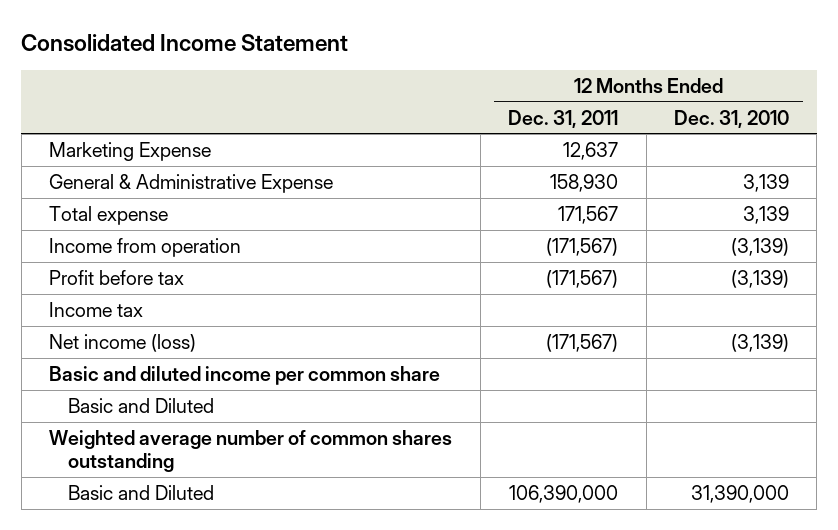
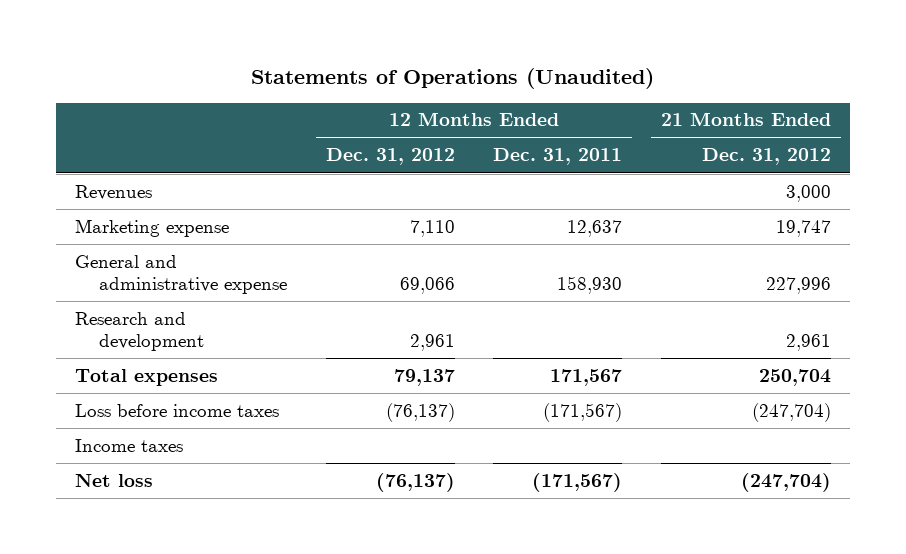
- Consolidated Income Statement
+ Statements of Operations (Unaudited)
- | 12 Months Ended Dec. 31, 2011 | 12 Months Ended Dec. 31, 2010
+ | 12 Months Ended Dec. 31, 2012 | 12 Months Ended Dec. 31, 2011 | 21 Months Ended Dec. 31, 2012
- Marketing Expense | 12,637 |
- General & Administrative Expense | 158,930 | 3,139
- Total expense | 171,567 | 3,139
- Income from operation | (171,567) | (3,139)
- Profit before tax | (171,567) | (3,139)
- Income tax
- Net income (loss) | (171,567) | (3,139)
- Basic and diluted income per common share
- Basic and Diluted
- Weighted average number of common shares outstanding
- Basic and Diluted | 106,390,000 | 31,390,000
+ Revenues | | | 3,000
+ Marketing expense | 7,110 | 12,637 | 19,747
+ General and administrative expense | 69,066 | 158,930 | 227,996
+ Research and development | 2,961 | | 2,961
+ Total expenses | 79,137 | 171,567 | 250,704
+ Loss before income taxes | (76,137) | (171,567) | (247,704)
+ Income taxes
+ Net loss | (76,137) | (171,567) | (247,704)

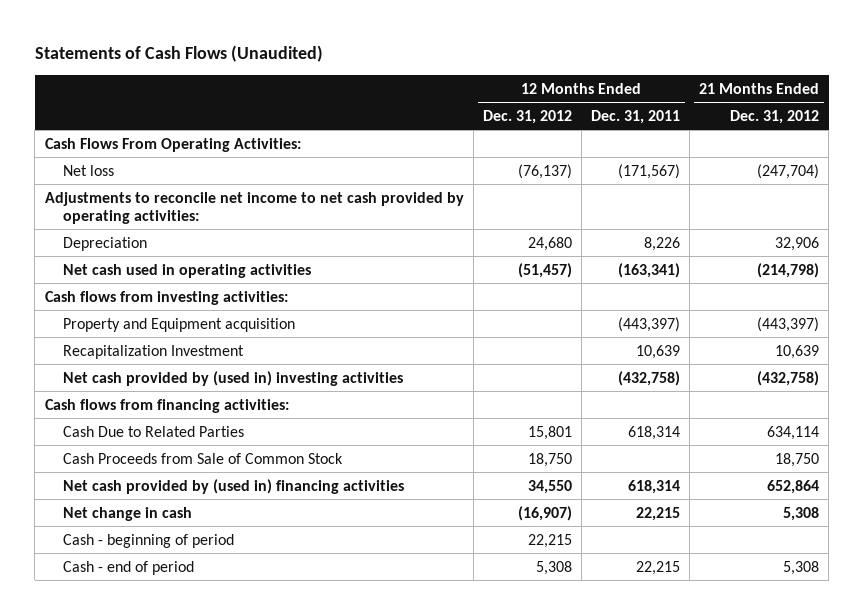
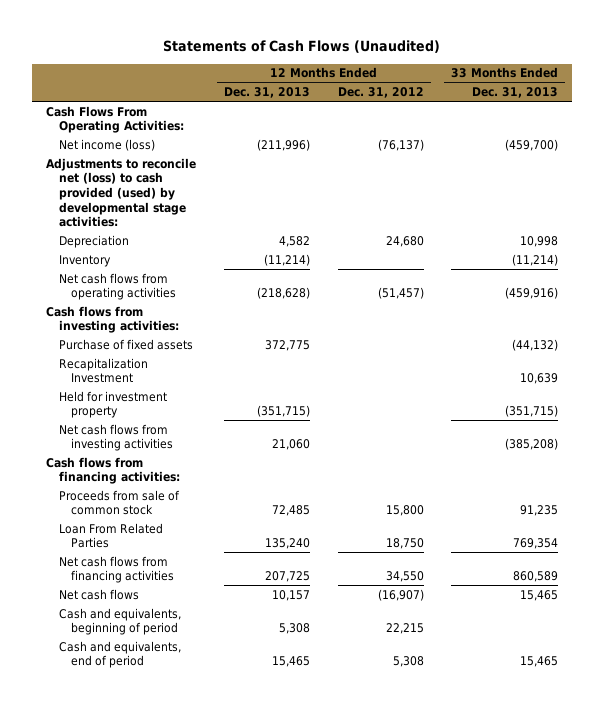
- | 12 Months Ended Dec. 31, 2012 | 12 Months Ended Dec. 31, 2011 | 21 Months Ended Dec. 31, 2012
+ | 12 Months Ended Dec. 31, 2013 | 12 Months Ended Dec. 31, 2012 | 33 Months Ended Dec. 31, 2013
- Net loss | (76,137) | (171,567) | (247,704)
- Adjustments to reconcile net income to net cash provided by operating activities:
+ Net income (loss) | (211,996) | (76,137) | (459,700)
+ Adjustments to reconcile net (loss) to cash provided (used) by developmental stage activities:
- Net cash used in operating activities | (51,457) | (163,341) | (214,798)
+ Inventory | (11,214) | | (11,214)
+ Net cash flows from operating activities | (218,628) | (51,457) | (459,916)
- Property and Equipment acquisition | | (443,397) | (443,397)
+ Purchase of fixed assets | 372,775 | | (44,132)
- Net cash provided by (used in) investing activities | | (432,758) | (432,758)
+ Held for investment property | (351,715) | | (351,715)
+ Net cash flows from investing activities | 21,060 | | (385,208)
- Cash Due to Related Parties | 15,801 | 618,314 | 634,114
- Cash Proceeds from Sale of Common Stock | 18,750 | | 18,750
- Net cash provided by (used in) financing activities | 34,550 | 618,314 | 652,864
- Net change in cash | (16,907) | 22,215 | 5,308
- Cash - beginning of period | 22,215 | |
- Cash - end of period | 5,308 | 22,215 | 5,308
+ Proceeds from sale of common stock | 72,485 | 15,800 | 91,235
+ Loan From Related Parties | 135,240 | 18,750 | 769,354
+ Net cash flows from financing activities | 207,725 | 34,550 | 860,589
+ Net cash flows | 10,157 | (16,907) | 15,465
+ Cash and equivalents, beginning of period | 5,308 | 22,215 |
+ Cash and equivalents, end of period | 15,465 | 5,308 | 15,465

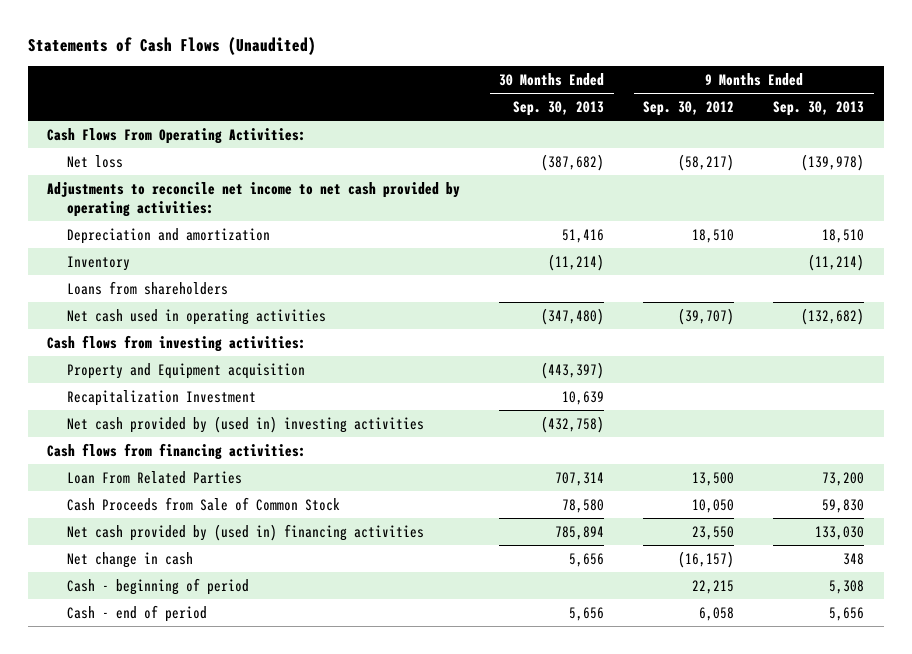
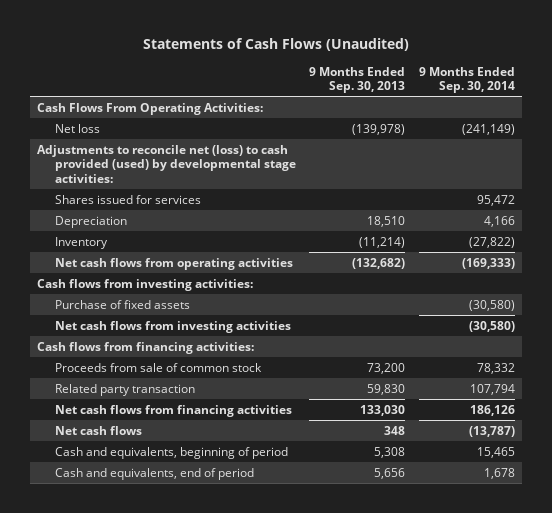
- | 30 Months Ended Sep. 30, 2013 | 9 Months Ended Sep. 30, 2012 | 9 Months Ended Sep. 30, 2013
+ | 9 Months Ended Sep. 30, 2013 | 9 Months Ended Sep. 30, 2014
- Adjustments to reconcile net income to net cash provided by operating activities:
- Depreciation and amortization | 51,416 | 18,510 | 18,510
+ Adjustments to reconcile net (loss) to cash provided (used) by developmental stage activities:
+ Shares issued for services | | 95,472
+ Depreciation | 18,510 | 4,166
- Loans from shareholders
- Net cash used in operating activities | (347,480) | (39,707) | (132,682)
+ Net cash flows from operating activities | (132,682) | (169,333)
- Property and Equipment acquisition | (443,397) | |
- Recapitalization Investment | 10,639 | |
- Net cash provided by (used in) investing activities | (432,758) | |
+ Purchase of fixed assets | | (30,580)
+ Net cash flows from investing activities | | (30,580)
- Loan From Related Parties | 707,314 | 13,500 | 73,200
- Cash Proceeds from Sale of Common Stock | 78,580 | 10,050 | 59,830
- Net cash provided by (used in) financing activities | 785,894 | 23,550 | 133,030
- Net change in cash | 5,656 | (16,157) | 348
- Cash - beginning of period | | 22,215 | 5,308
- Cash - end of period | 5,656 | 6,058 | 5,656
+ Proceeds from sale of common stock | 73,200 | 78,332
+ Related party transaction | 59,830 | 107,794
+ Net cash flows from financing activities | 133,030 | 186,126
+ Net cash flows | 348 | (13,787)
+ Cash and equivalents, beginning of period | 5,308 | 15,465
+ Cash and equivalents, end of period | 5,656 | 1,678

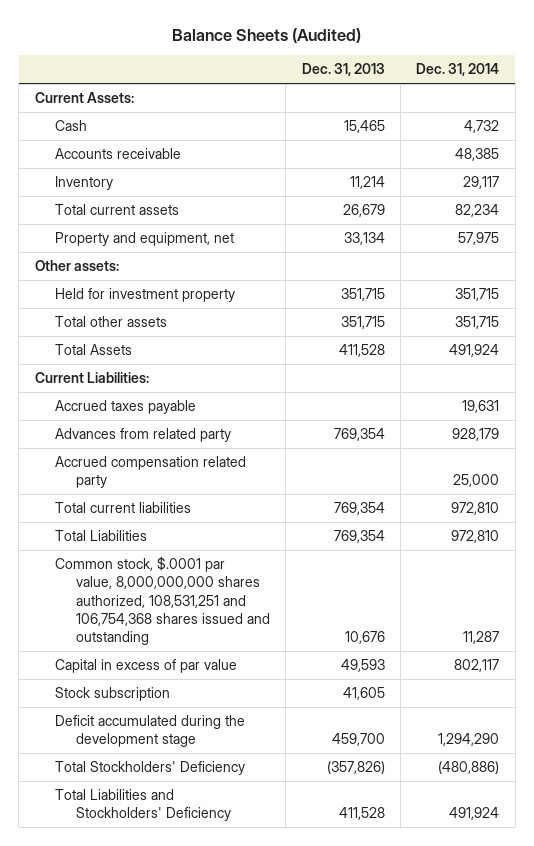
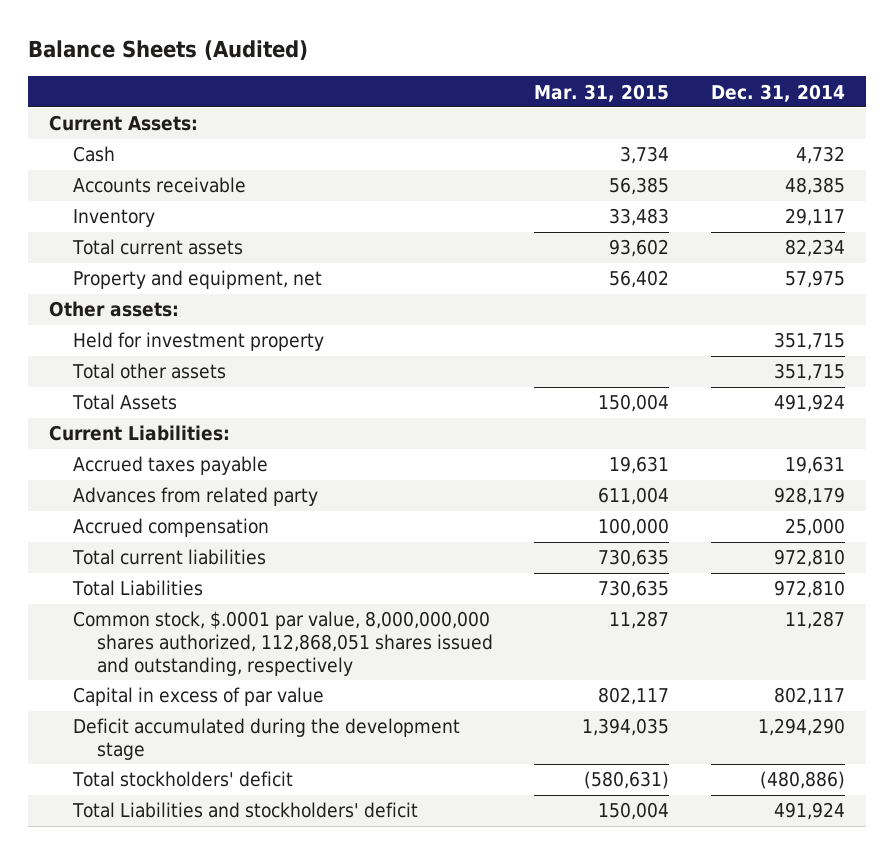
- | Dec. 31, 2013 | Dec. 31, 2014
+ | Mar. 31, 2015 | Dec. 31, 2014
- Accrued compensation related party | | 25,000
+ Accrued compensation | 100,000 | 25,000
- Common stock, $.0001 par value, 8,000,000,000 shares authorized, 108,531,251 and 106,754,368 shares issued and outstanding | 10,676 | 11,287
+ Common stock, $.0001 par value, 8,000,000,000 shares authorized, 112,868,051 shares issued and outstanding, respectively | 11,287 | 11,287
- Stock subscription | 41,605 |
- Total Stockholders' Deficiency | (357,826) | (480,886)
- Total Liabilities and Stockholders' Deficiency | 411,528 | 491,924
+ Total stockholders' deficit | (580,631) | (480,886)
+ Total Liabilities and stockholders' deficit | 150,004 | 491,924

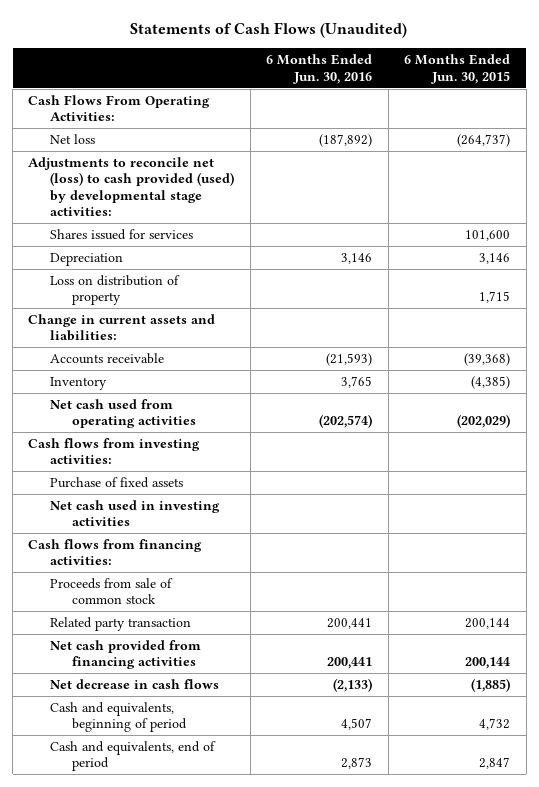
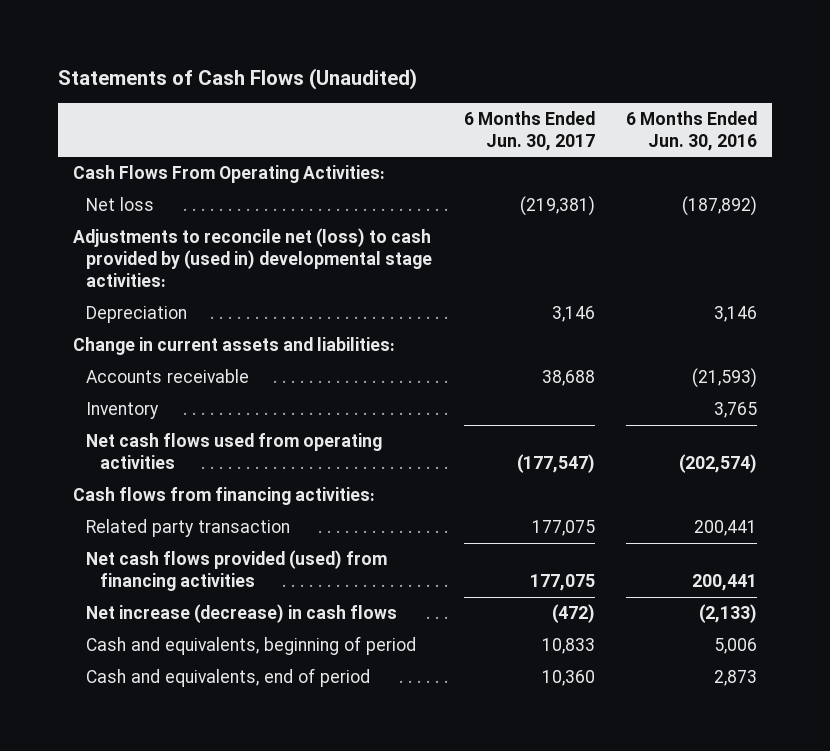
- | 6 Months Ended Jun. 30, 2016 | 6 Months Ended Jun. 30, 2015
+ | 6 Months Ended Jun. 30, 2017 | 6 Months Ended Jun. 30, 2016
- Adjustments to reconcile net (loss) to cash provided (used) by developmental stage activities:
- Shares issued for services | | 101,600
+ Adjustments to reconcile net (loss) to cash provided by (used in) developmental stage activities:
- Loss on distribution of property | | 1,715
- Net cash used from operating activities | (202,574) | (202,029)
- Cash flows from investing activities:
- Purchase of fixed assets
- Net cash used in investing activities
+ Net cash flows used from operating activities | (177,547) | (202,574)
- Proceeds from sale of common stock
- Net cash provided from financing activities | 200,441 | 200,144
- Net decrease in cash flows | (2,133) | (1,885)
- Cash and equivalents, beginning of period | 4,507 | 4,732
+ Net cash flows provided (used) from financing activities | 177,075 | 200,441
+ Net increase (decrease) in cash flows | (472) | (2,133)
+ Cash and equivalents, beginning of period | 10,833 | 5,006

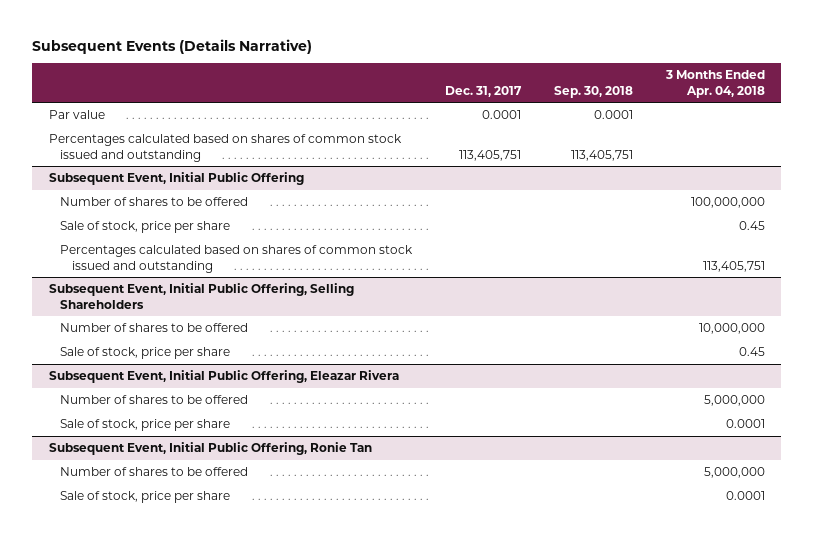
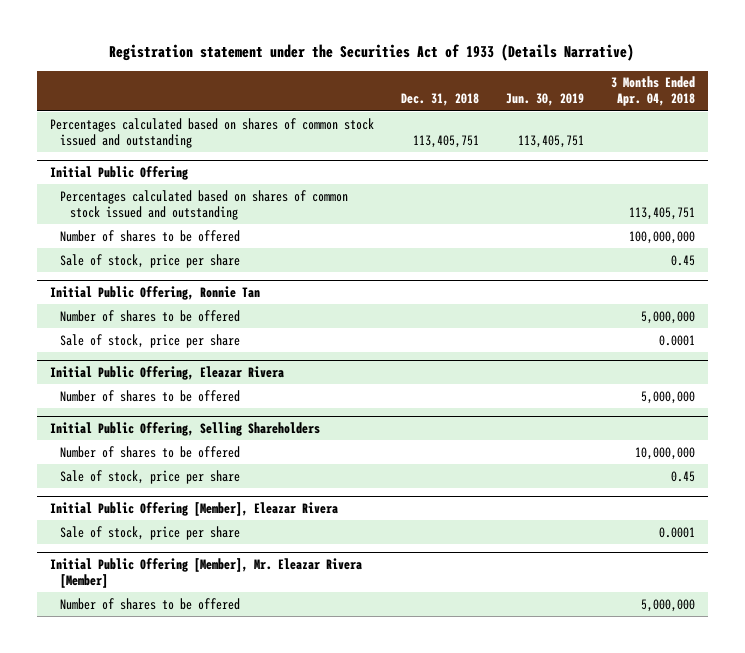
- Subsequent Events (Details Narrative)
+ Registration statement under the Securities Act of 1933 (Details Narrative)
- | Dec. 31, 2017 | Sep. 30, 2018 | 3 Months Ended Apr. 04, 2018
+ | Dec. 31, 2018 | Jun. 30, 2019 | 3 Months Ended Apr. 04, 2018
- Par value | 0.0001 | 0.0001 |
- Subsequent Event, Initial Public Offering
- Number of shares to be offered | | | 100,000,000
- Sale of stock, price per share | | | 0.45
+ Initial Public Offering
- Subsequent Event, Initial Public Offering, Selling Shareholders
- Number of shares to be offered | | | 10,000,000
+ Number of shares to be offered | | | 100,000,000
- Subsequent Event, Initial Public Offering, Eleazar Rivera
+ Initial Public Offering, Ronnie Tan
- Subsequent Event, Initial Public Offering, Ronie Tan
+ Initial Public Offering, Eleazar Rivera
+ Initial Public Offering, Selling Shareholders
+ Number of shares to be offered | | | 10,000,000
+ Sale of stock, price per share | | | 0.45
+ Initial Public Offering [Member], Eleazar Rivera
+ Initial Public Offering [Member], Mr. Eleazar Rivera [Member]
+ Number of shares to be offered | | | 5,000,000

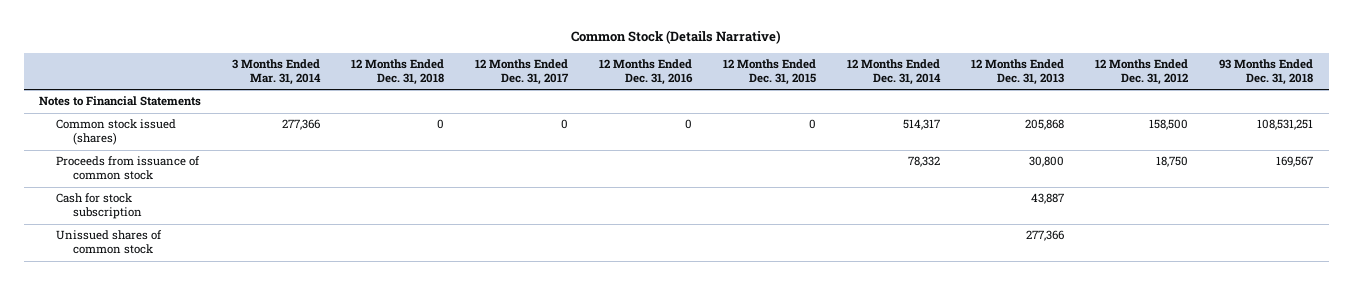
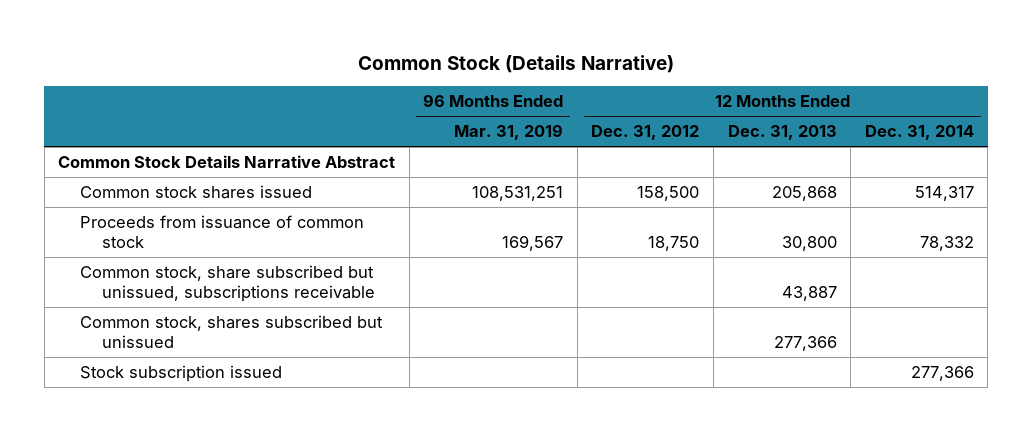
- | 3 Months Ended Mar. 31, 2014 | 12 Months Ended Dec. 31, 2018 | 12 Months Ended Dec. 31, 2017 | 12 Months Ended Dec. 31, 2016 | 12 Months Ended Dec. 31, 2015 | 12 Months Ended Dec. 31, 2014 | 12 Months Ended Dec. 31, 2013 | 12 Months Ended Dec. 31, 2012 | 93 Months Ended Dec. 31, 2018
+ | 96 Months Ended Mar. 31, 2019 | 12 Months Ended Dec. 31, 2012 | 12 Months Ended Dec. 31, 2013 | 12 Months Ended Dec. 31, 2014
- Notes to Financial Statements
- Common stock issued (shares) | 277,366 | 0 | 0 | 0 | 0 | 514,317 | 205,868 | 158,500 | 108,531,251
+ Common Stock Details Narrative Abstract
+ Common stock shares issued | 108,531,251 | 158,500 | 205,868 | 514,317
- Cash for stock subscription | | | | | | | 43,887 | |
- Unissued shares of common stock | | | | | | | 277,366 | |
+ Common stock, share subscribed but unissued, subscriptions receivable | | | 43,887 |
+ Common stock, shares subscribed but unissued | | | 277,366 |
+ Stock subscription issued | | | | 277,366

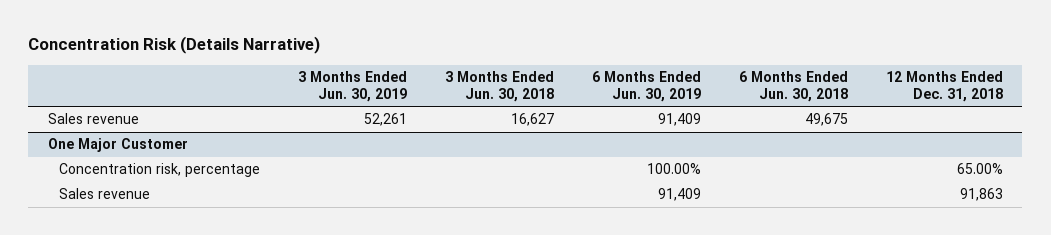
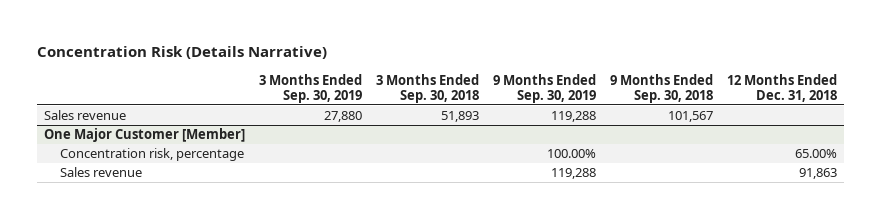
- | 3 Months Ended Jun. 30, 2019 | 3 Months Ended Jun. 30, 2018 | 6 Months Ended Jun. 30, 2019 | 6 Months Ended Jun. 30, 2018 | 12 Months Ended Dec. 31, 2018
+ | 3 Months Ended Sep. 30, 2019 | 3 Months Ended Sep. 30, 2018 | 9 Months Ended Sep. 30, 2019 | 9 Months Ended Sep. 30, 2018 | 12 Months Ended Dec. 31, 2018
- One Major Customer
+ One Major Customer [Member]

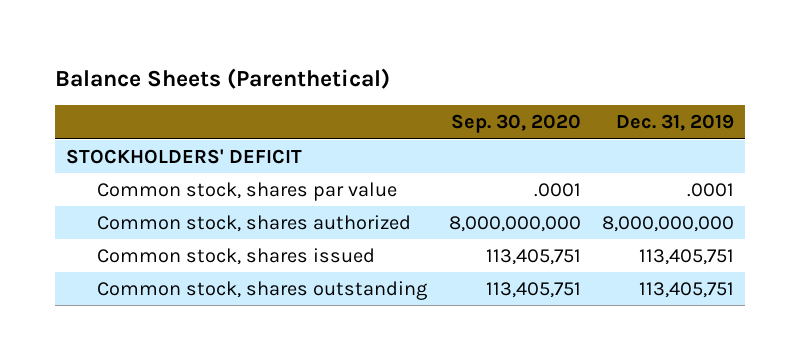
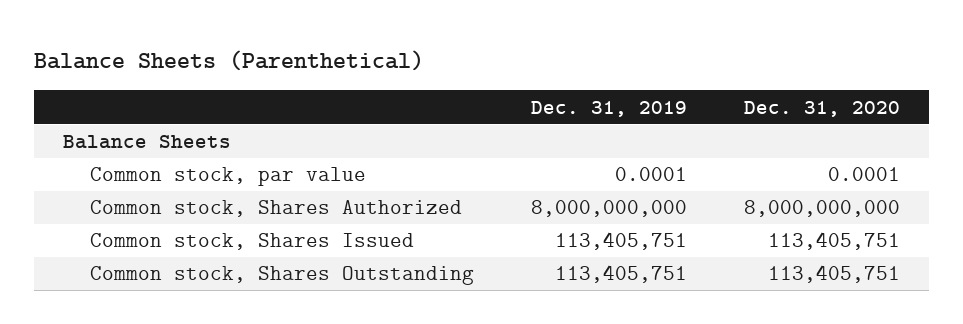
- | Sep. 30, 2020 | Dec. 31, 2019
+ | Dec. 31, 2019 | Dec. 31, 2020
- STOCKHOLDERS' DEFICIT
- Common stock, shares par value | .0001 | .0001
- Common stock, shares authorized | 8,000,000,000 | 8,000,000,000
- Common stock, shares issued | 113,405,751 | 113,405,751
- Common stock, shares outstanding | 113,405,751 | 113,405,751
+ Balance Sheets
+ Common stock, par value | 0.0001 | 0.0001
+ Common stock, Shares Authorized | 8,000,000,000 | 8,000,000,000
+ Common stock, Shares Issued | 113,405,751 | 113,405,751
+ Common stock, Shares Outstanding | 113,405,751 | 113,405,751

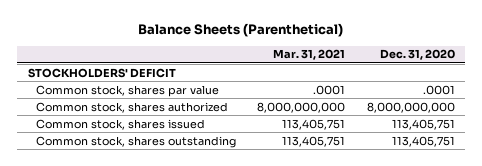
- | Dec. 31, 2019 | Dec. 31, 2020
+ | Mar. 31, 2021 | Dec. 31, 2020
- Balance Sheets
- Common stock, par value | 0.0001 | 0.0001
- Common stock, Shares Authorized | 8,000,000,000 | 8,000,000,000
- Common stock, Shares Issued | 113,405,751 | 113,405,751
- Common stock, Shares Outstanding | 113,405,751 | 113,405,751
+ STOCKHOLDERS' DEFICIT
+ Common stock, shares par value | .0001 | .0001
+ Common stock, shares authorized | 8,000,000,000 | 8,000,000,000
+ Common stock, shares issued | 113,405,751 | 113,405,751
+ Common stock, shares outstanding | 113,405,751 | 113,405,751

